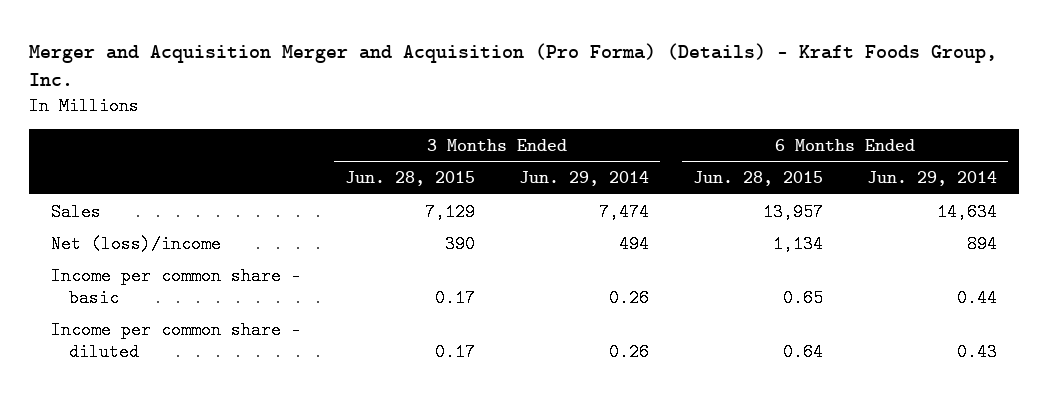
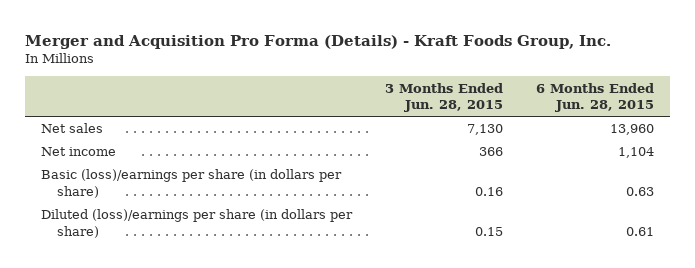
- Merger and Acquisition Merger and Acquisition (Pro Forma) (Details) - Kraft Foods Group, Inc.
+ Merger and Acquisition Pro Forma (Details) - Kraft Foods Group, Inc.
- | 3 Months Ended Jun. 28, 2015 | 3 Months Ended Jun. 29, 2014 | 6 Months Ended Jun. 28, 2015 | 6 Months Ended Jun. 29, 2014
+ | 3 Months Ended Jun. 28, 2015 | 6 Months Ended Jun. 28, 2015
- Sales | 7,129 | 7,474 | 13,957 | 14,634
- Net (loss)/income | 390 | 494 | 1,134 | 894
- Income per common share - basic | 0.17 | 0.26 | 0.65 | 0.44
- Income per common share - diluted | 0.17 | 0.26 | 0.64 | 0.43
+ Net sales | 7,130 | 13,960
+ Net income | 366 | 1,104
+ Basic (loss)/earnings per share (in dollars per share) | 0.16 | 0.63
+ Diluted (loss)/earnings per share (in dollars per share) | 0.15 | 0.61

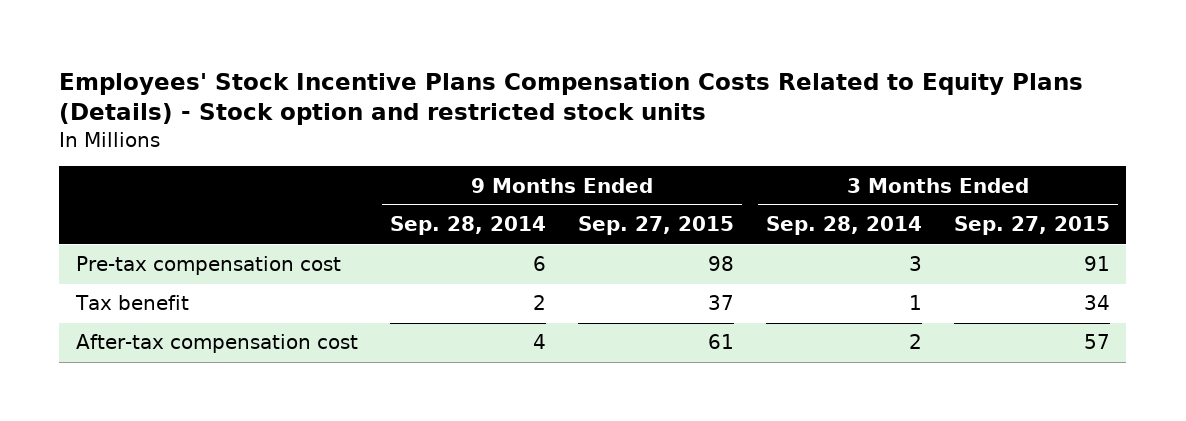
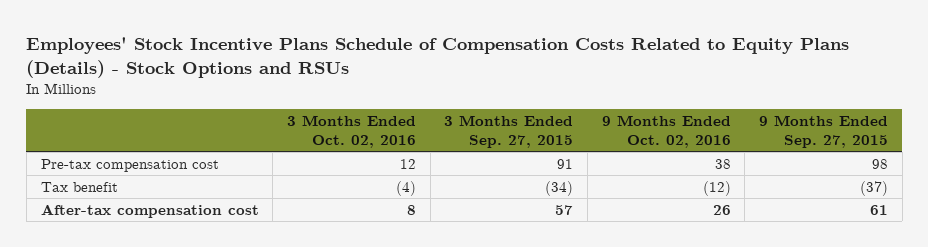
- Employees' Stock Incentive Plans Compensation Costs Related to Equity Plans (Details) - Stock option and restricted stock units
+ Employees' Stock Incentive Plans Schedule of Compensation Costs Related to Equity Plans (Details) - Stock Options and RSUs
- | 9 Months Ended Sep. 28, 2014 | 9 Months Ended Sep. 27, 2015 | 3 Months Ended Sep. 28, 2014 | 3 Months Ended Sep. 27, 2015
+ | 3 Months Ended Oct. 02, 2016 | 3 Months Ended Sep. 27, 2015 | 9 Months Ended Oct. 02, 2016 | 9 Months Ended Sep. 27, 2015
- Tax benefit | 2 | 37 | 1 | 34
+ Tax benefit | (4) | (34) | (12) | (37)

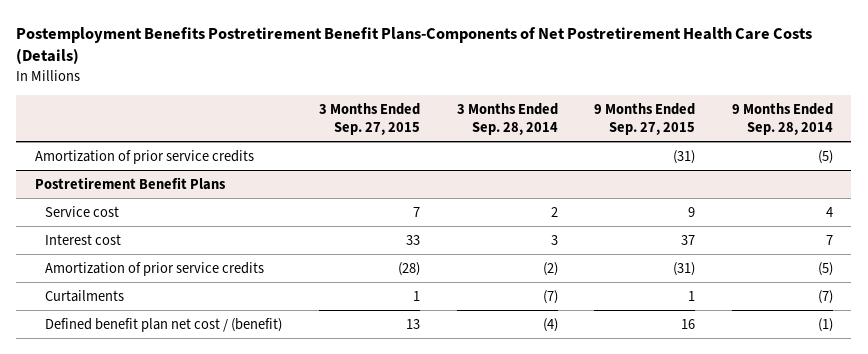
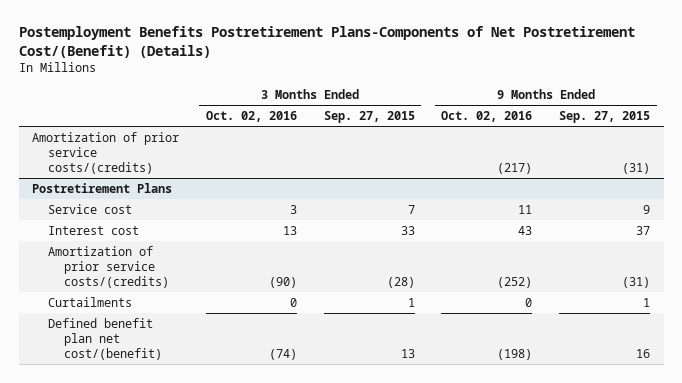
- Postemployment Benefits Postretirement Benefit Plans-Components of Net Postretirement Health Care Costs (Details)
+ Postemployment Benefits Postretirement Plans-Components of Net Postretirement Cost/(Benefit) (Details)
- | 3 Months Ended Sep. 27, 2015 | 3 Months Ended Sep. 28, 2014 | 9 Months Ended Sep. 27, 2015 | 9 Months Ended Sep. 28, 2014
+ | 3 Months Ended Oct. 02, 2016 | 3 Months Ended Sep. 27, 2015 | 9 Months Ended Oct. 02, 2016 | 9 Months Ended Sep. 27, 2015
- Amortization of prior service credits | | | (31) | (5)
- Postretirement Benefit Plans
+ Amortization of prior service costs/(credits) | | | (217) | (31)
+ Postretirement Plans
- Amortization of prior service credits | (28) | (2) | (31) | (5)
+ Amortization of prior service costs/(credits) | (90) | (28) | (252) | (31)
- Defined benefit plan net cost / (benefit) | 13 | (4) | 16 | (1)
+ Defined benefit plan net cost/(benefit) | (74) | 13 | (198) | 16

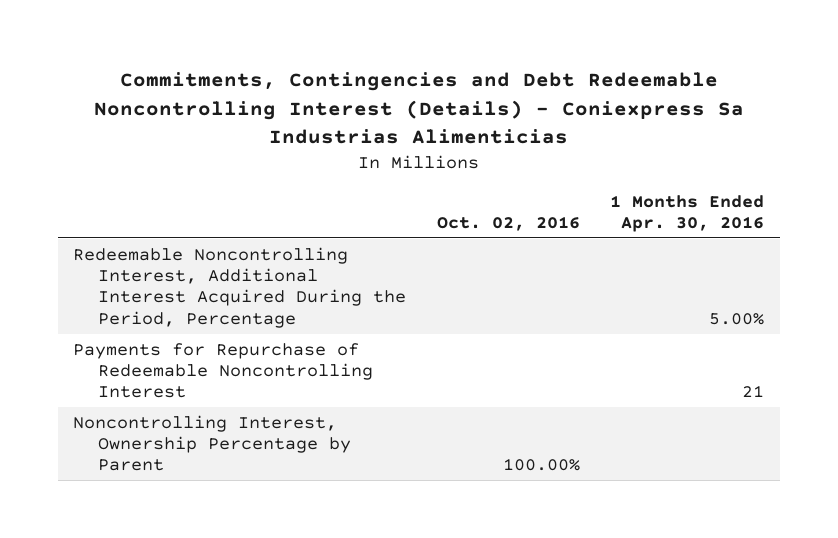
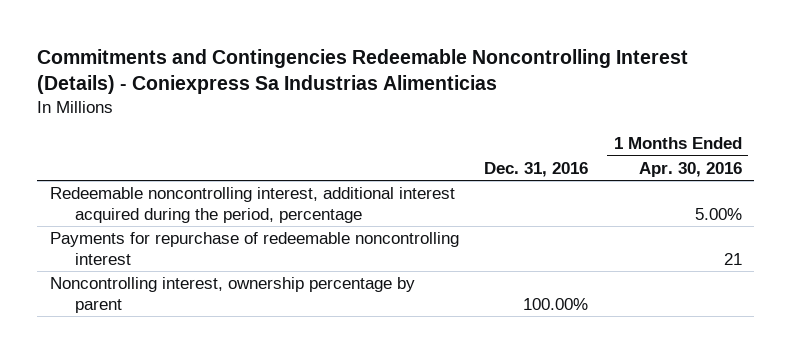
- Commitments, Contingencies and Debt Redeemable Noncontrolling Interest (Details) - Coniexpress Sa Industrias Alimenticias
+ Commitments and Contingencies Redeemable Noncontrolling Interest (Details) - Coniexpress Sa Industrias Alimenticias
- | Oct. 02, 2016 | 1 Months Ended Apr. 30, 2016
+ | Dec. 31, 2016 | 1 Months Ended Apr. 30, 2016
- Redeemable Noncontrolling Interest, Additional Interest Acquired During the Period, Percentage | | 5.00%
- Payments for Repurchase of Redeemable Noncontrolling Interest | | 21
- Noncontrolling Interest, Ownership Percentage by Parent | 100.00% |
+ Redeemable noncontrolling interest, additional interest acquired during the period, percentage | | 5.00%
+ Payments for repurchase of redeemable noncontrolling interest | | 21
+ Noncontrolling interest, ownership percentage by parent | 100.00% |

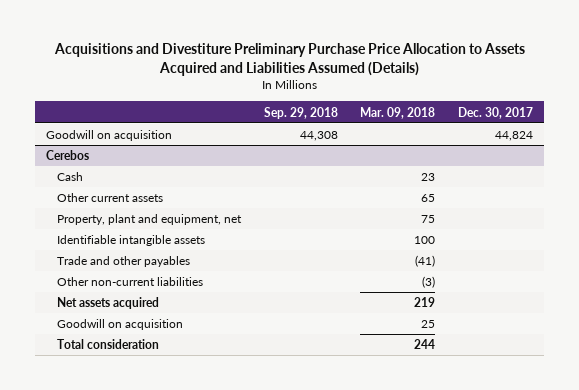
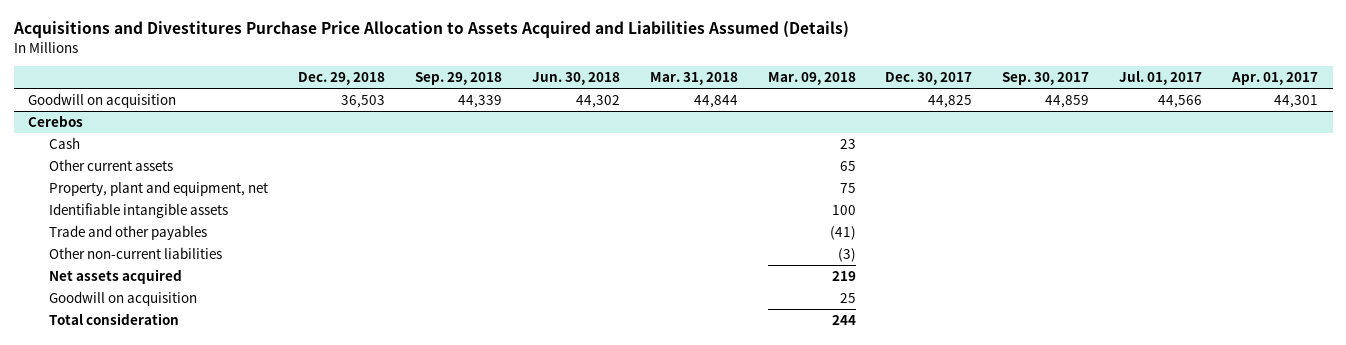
- Acquisitions and Divestiture Preliminary Purchase Price Allocation to Assets Acquired and Liabilities Assumed (Details)
+ Acquisitions and Divestitures Purchase Price Allocation to Assets Acquired and Liabilities Assumed (Details)
- | Sep. 29, 2018 | Mar. 09, 2018 | Dec. 30, 2017
+ | Dec. 29, 2018 | Sep. 29, 2018 | Jun. 30, 2018 | Mar. 31, 2018 | Mar. 09, 2018 | Dec. 30, 2017 | Sep. 30, 2017 | Jul. 01, 2017 | Apr. 01, 2017
- Goodwill on acquisition | 44,308 | | 44,824
+ Goodwill on acquisition | 36,503 | 44,339 | 44,302 | 44,844 | | 44,825 | 44,859 | 44,566 | 44,301

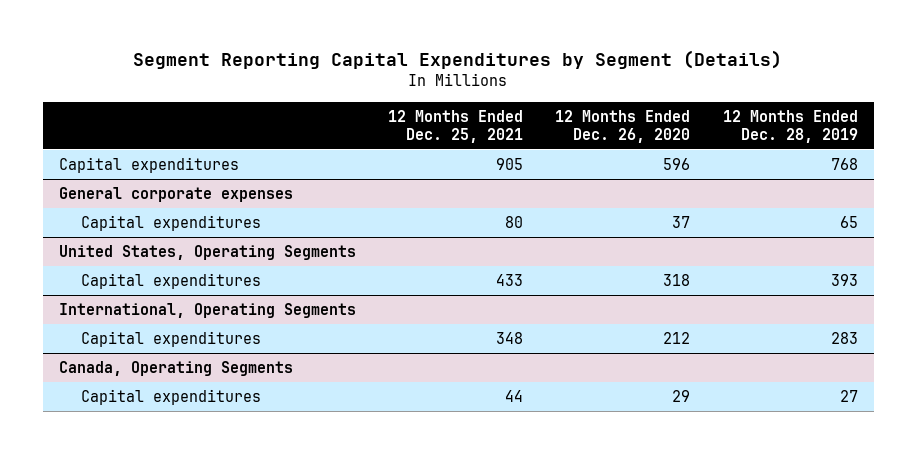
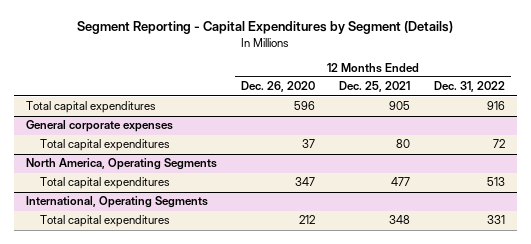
- Segment Reporting Capital Expenditures by Segment (Details)
+ Segment Reporting - Capital Expenditures by Segment (Details)
- | 12 Months Ended Dec. 25, 2021 | 12 Months Ended Dec. 26, 2020 | 12 Months Ended Dec. 28, 2019
+ | 12 Months Ended Dec. 26, 2020 | 12 Months Ended Dec. 25, 2021 | 12 Months Ended Dec. 31, 2022
- Capital expenditures | 905 | 596 | 768
+ Total capital expenditures | 596 | 905 | 916
@ General corporate expenses
- Capital expenditures | 80 | 37 | 65
- United States, Operating Segments
- Capital expenditures | 433 | 318 | 393
@ General corporate expenses
+ Total capital expenditures | 37 | 80 | 72
+ North America, Operating Segments
+ Total capital expenditures | 347 | 477 | 513
@ International, Operating Segments
- Capital expenditures | 348 | 212 | 283
- Canada, Operating Segments
- Capital expenditures | 44 | 29 | 27
@ International, Operating Segments
+ Total capital expenditures | 212 | 348 | 331

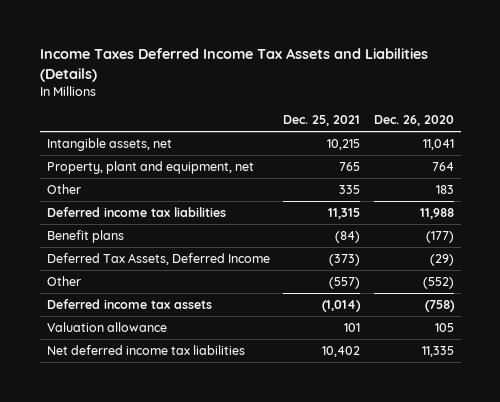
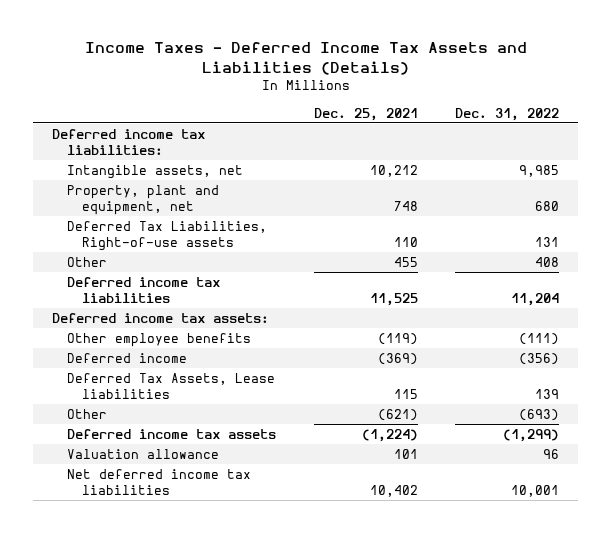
- Income Taxes Deferred Income Tax Assets and Liabilities (Details)
+ Income Taxes - Deferred Income Tax Assets and Liabilities (Details)
- | Dec. 25, 2021 | Dec. 26, 2020
+ | Dec. 25, 2021 | Dec. 31, 2022
- Intangible assets, net | 10,215 | 11,041
- Property, plant and equipment, net | 765 | 764
- Other | 335 | 183
- Deferred income tax liabilities | 11,315 | 11,988
- Benefit plans | (84) | (177)
- Deferred Tax Assets, Deferred Income | (373) | (29)
- Other | (557) | (552)
- Deferred income tax assets | (1,014) | (758)
+ Deferred income tax liabilities:
+ Intangible assets, net | 10,212 | 9,985
+ Property, plant and equipment, net | 748 | 680
+ Deferred Tax Liabilities, Right-of-use assets | 110 | 131
+ Other | 455 | 408
+ Deferred income tax liabilities | 11,525 | 11,204
+ Deferred income tax assets:
+ Other employee benefits | (119) | (111)
+ Deferred income | (369) | (356)
+ Deferred Tax Assets, Lease liabilities | 115 | 139
+ Other | (621) | (693)
+ Deferred income tax assets | (1,224) | (1,299)

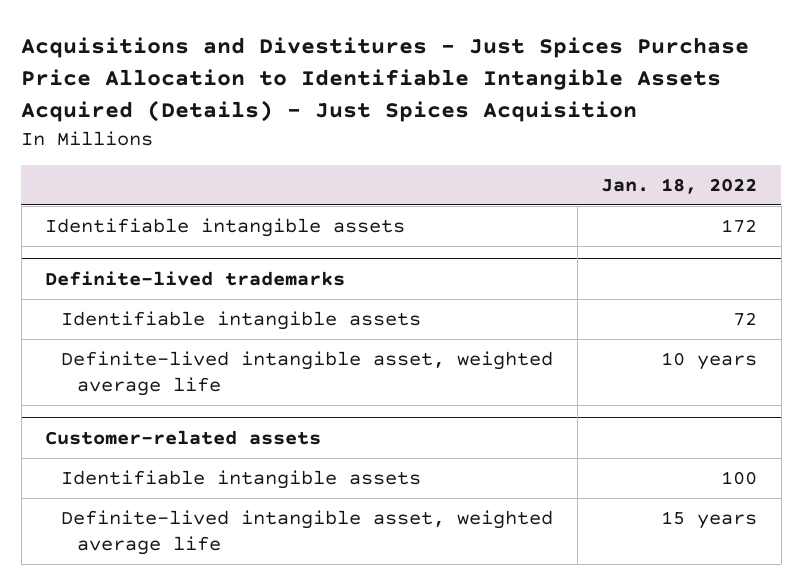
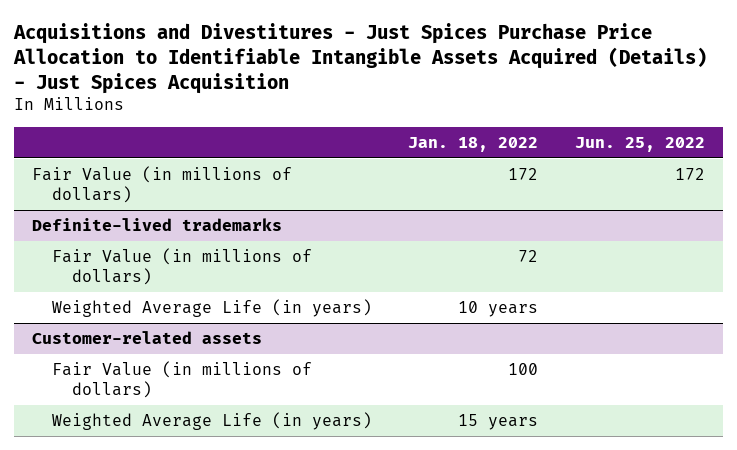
- | Jan. 18, 2022
+ | Jan. 18, 2022 | Jun. 25, 2022
- Identifiable intangible assets | 172
+ Fair Value (in millions of dollars) | 172 | 172
@ Definite-lived trademarks
- Identifiable intangible assets | 72
- Definite-lived intangible asset, weighted average life | 10 years
+ Fair Value (in millions of dollars) | 72 |
+ Weighted Average Life (in years) | 10 years |
@ Customer-related assets
- Identifiable intangible assets | 100
- Definite-lived intangible asset, weighted average life | 15 years
+ Fair Value (in millions of dollars) | 100 |
+ Weighted Average Life (in years) | 15 years |

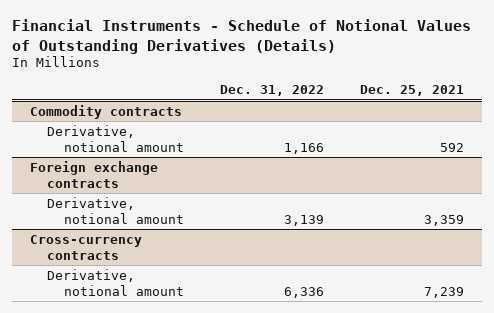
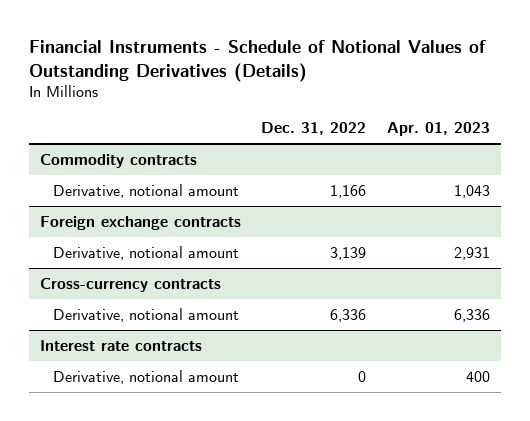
- | Dec. 31, 2022 | Dec. 25, 2021
+ | Dec. 31, 2022 | Apr. 01, 2023
+ Interest rate contracts
+ Derivative, notional amount | 0 | 400

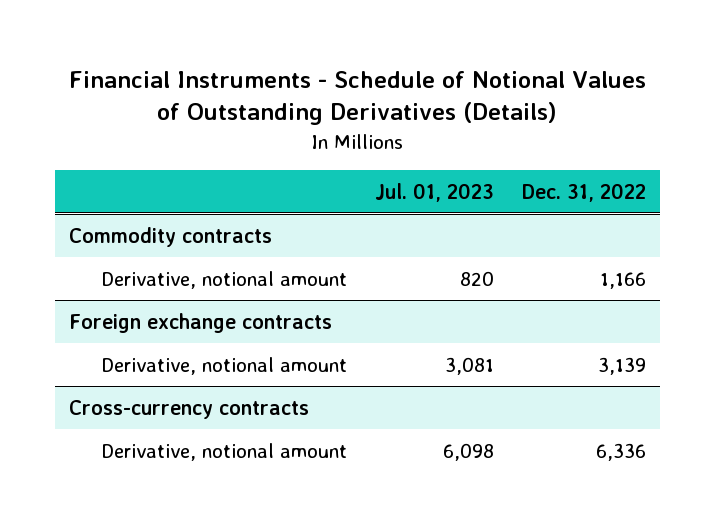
- | Dec. 31, 2022 | Apr. 01, 2023
+ | Jul. 01, 2023 | Dec. 31, 2022
- Interest rate contracts
- Derivative, notional amount | 0 | 400

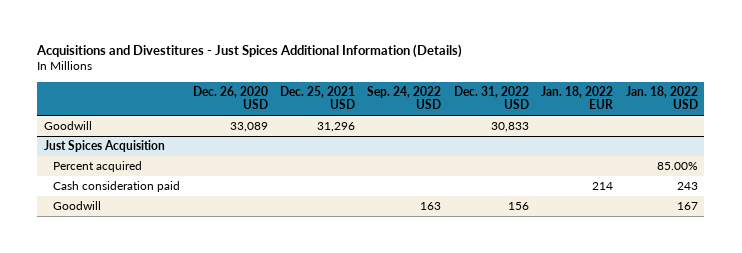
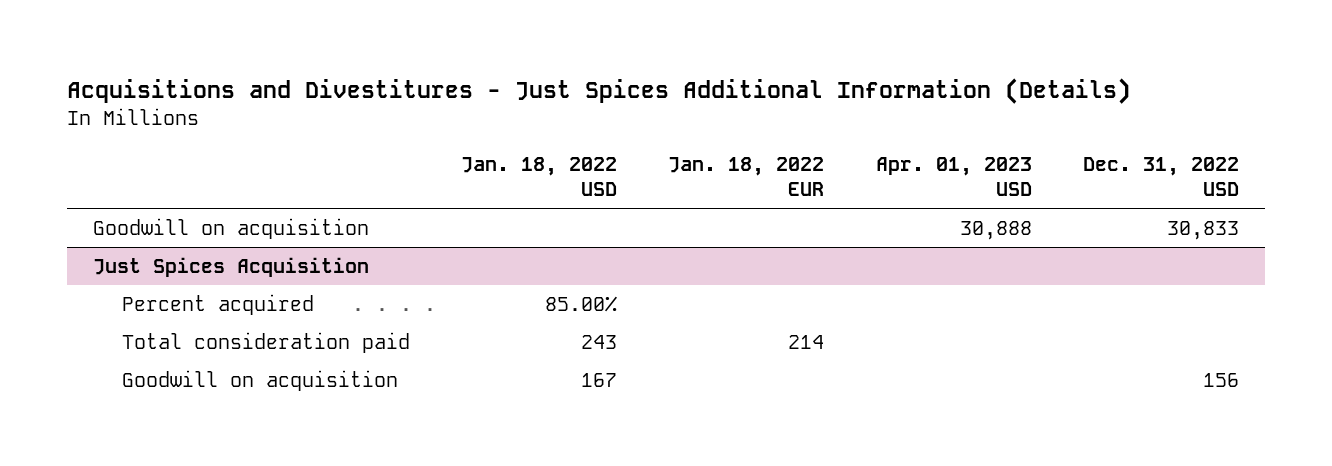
- | Dec. 26, 2020 USD | Dec. 25, 2021 USD | Sep. 24, 2022 USD | Dec. 31, 2022 USD | Jan. 18, 2022 EUR | Jan. 18, 2022 USD
+ | Jan. 18, 2022 USD | Jan. 18, 2022 EUR | Apr. 01, 2023 USD | Dec. 31, 2022 USD
- Goodwill | 33,089 | 31,296 | | 30,833 | |
+ Goodwill on acquisition | | | 30,888 | 30,833
@ Just Spices Acquisition
- Cash consideration paid | | | | | 214 | 243
- Goodwill | | | 163 | 156 | | 167
+ Total consideration paid | 243 | 214 | |
+ Goodwill on acquisition | 167 | | | 156

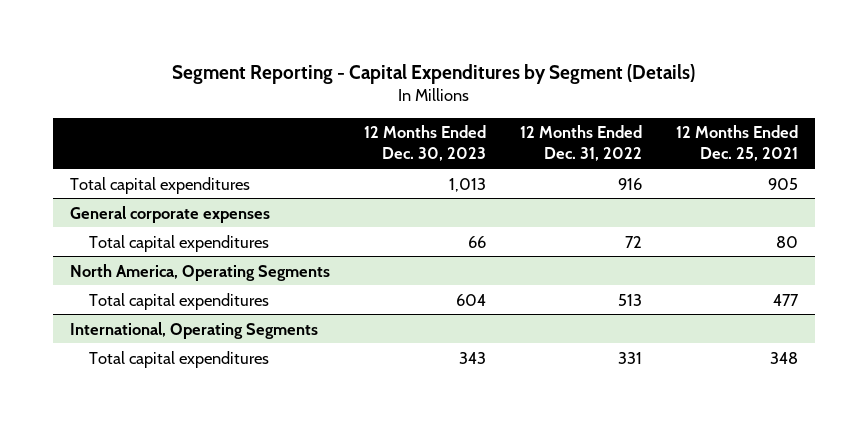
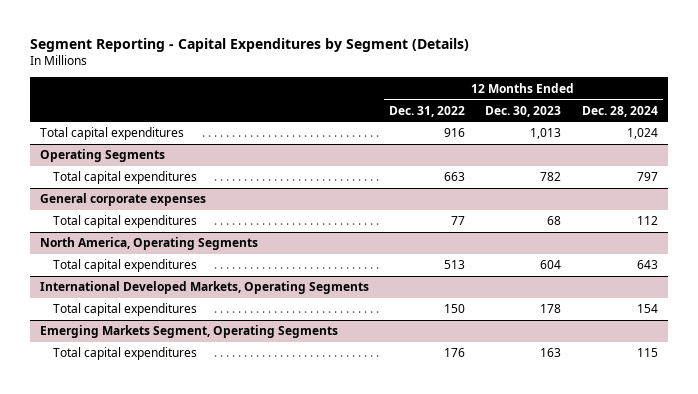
- | 12 Months Ended Dec. 30, 2023 | 12 Months Ended Dec. 31, 2022 | 12 Months Ended Dec. 25, 2021
+ | 12 Months Ended Dec. 31, 2022 | 12 Months Ended Dec. 30, 2023 | 12 Months Ended Dec. 28, 2024
+ Operating Segments
+ Total capital expenditures | 663 | 782 | 797
@ General corporate expenses
- Total capital expenditures | 66 | 72 | 80
+ Total capital expenditures | 77 | 68 | 112
- International, Operating Segments
- Total capital expenditures | 343 | 331 | 348
+ International Developed Markets, Operating Segments
+ Total capital expenditures | 150 | 178 | 154
+ Emerging Markets Segment, Operating Segments
+ Total capital expenditures | 176 | 163 | 115

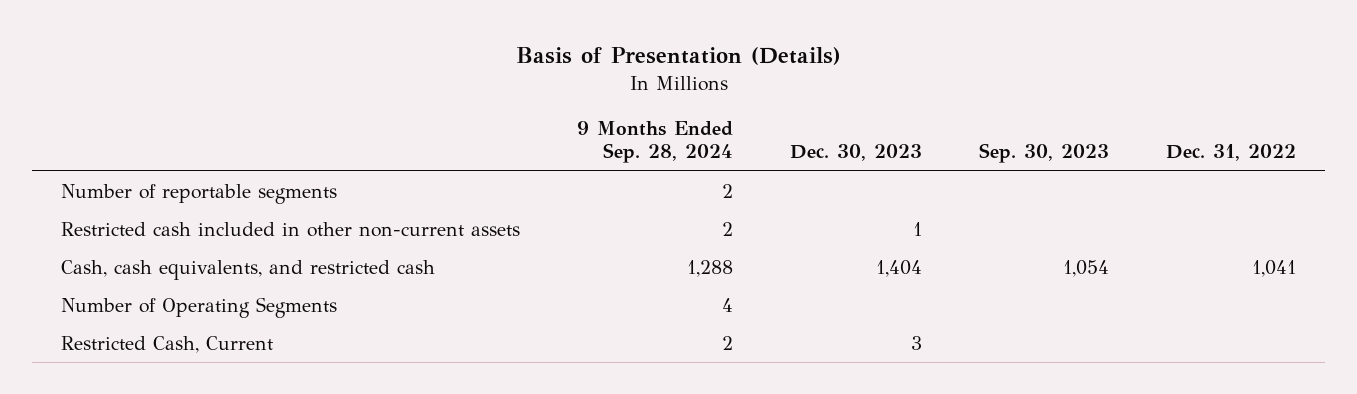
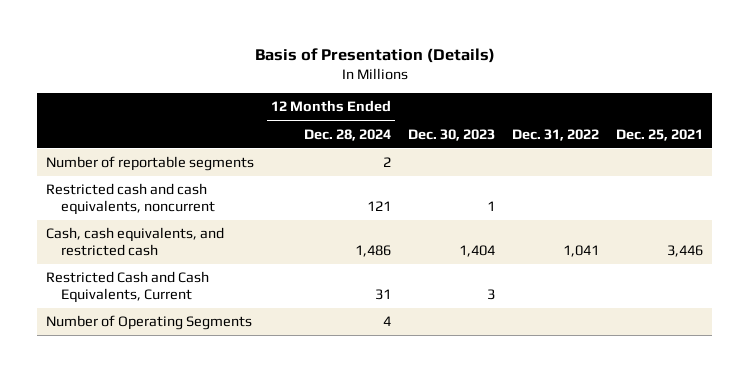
- | 9 Months Ended Sep. 28, 2024 | Dec. 30, 2023 | Sep. 30, 2023 | Dec. 31, 2022
+ | 12 Months Ended Dec. 28, 2024 | Dec. 30, 2023 | Dec. 31, 2022 | Dec. 25, 2021
- Restricted cash included in other non-current assets | 2 | 1 | |
+ Restricted cash and cash equivalents, noncurrent | 121 | 1 | |
+ Restricted Cash and Cash Equivalents, Current | 31 | 3 | |
- Restricted Cash, Current | 2 | 3 | |

